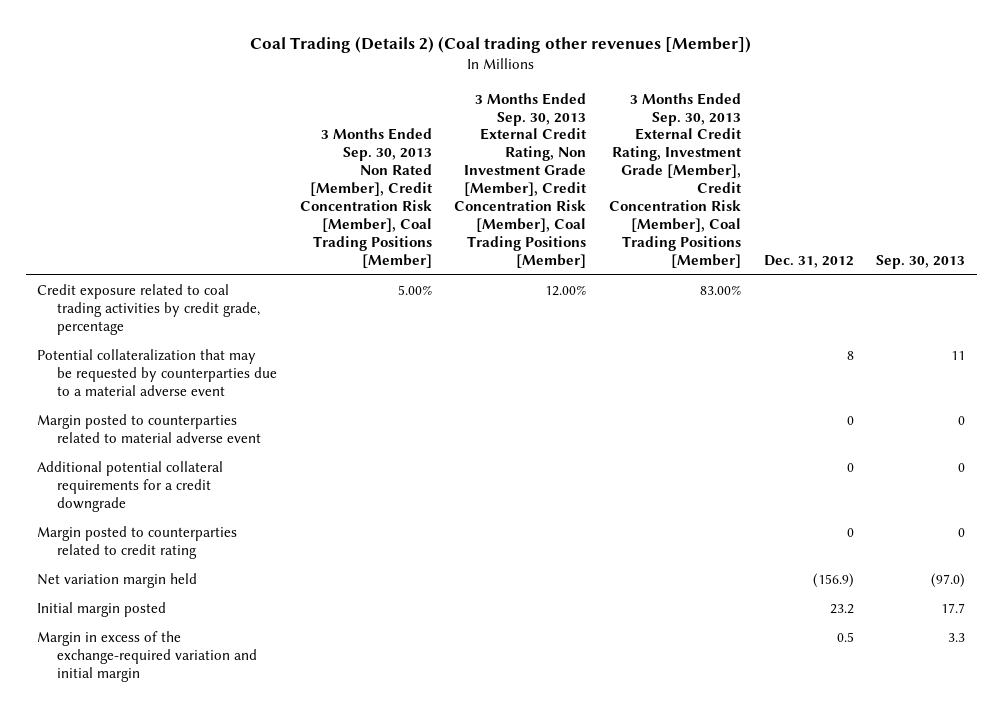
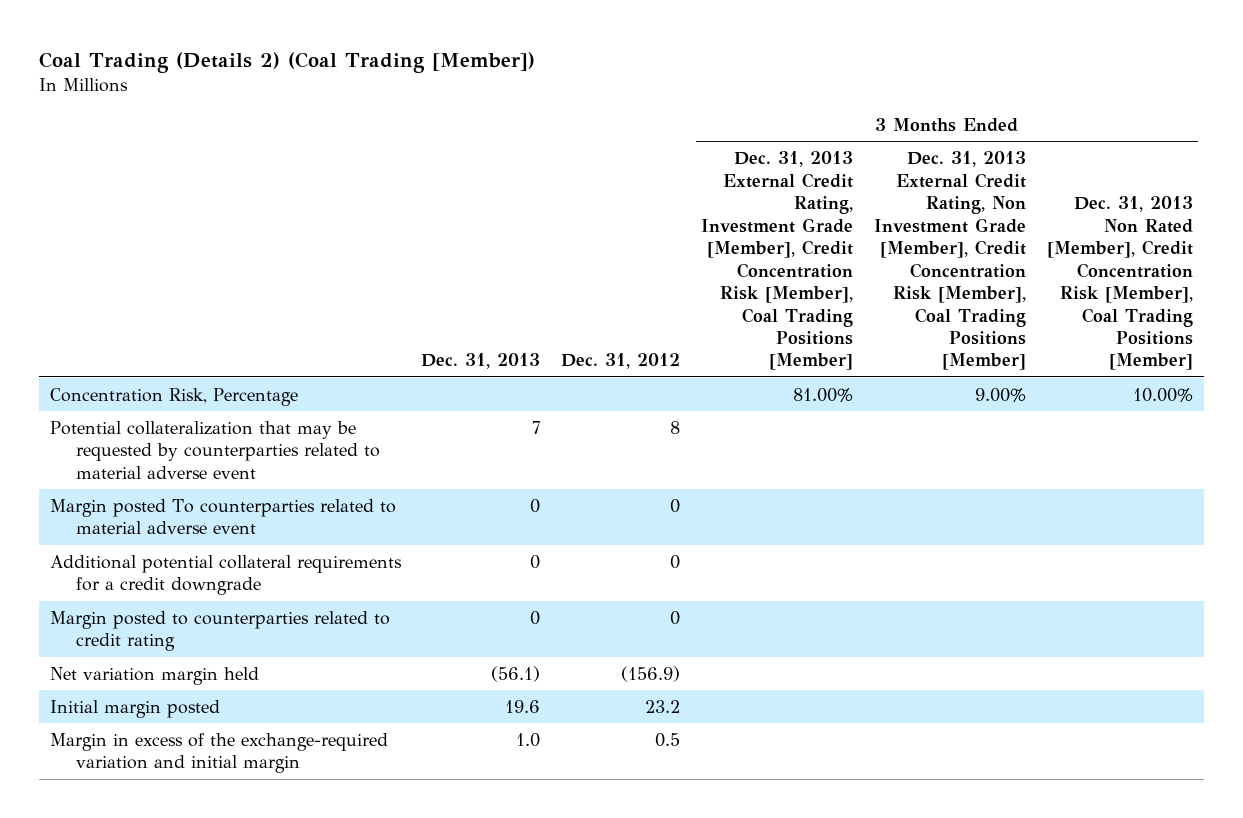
- Coal Trading (Details 2) (Coal trading other revenues [Member])
+ Coal Trading (Details 2) (Coal Trading [Member])
- | 3 Months Ended Sep. 30, 2013 Non Rated [Member], Credit Concentration Risk [Member], Coal Trading Positions [Member] | 3 Months Ended Sep. 30, 2013 External Credit Rating, Non Investment Grade [Member], Credit Concentration Risk [Member], Coal Trading Positions [Member] | 3 Months Ended Sep. 30, 2013 External Credit Rating, Investment Grade [Member], Credit Concentration Risk [Member], Coal Trading Positions [Member] | Dec. 31, 2012 | Sep. 30, 2013
+ | Dec. 31, 2013 | Dec. 31, 2012 | 3 Months Ended Dec. 31, 2013 External Credit Rating, Investment Grade [Member], Credit Concentration Risk [Member], Coal Trading Positions [Member] | 3 Months Ended Dec. 31, 2013 External Credit Rating, Non Investment Grade [Member], Credit Concentration Risk [Member], Coal Trading Positions [Member] | 3 Months Ended Dec. 31, 2013 Non Rated [Member], Credit Concentration Risk [Member], Coal Trading Positions [Member]
- Credit exposure related to coal trading activities by credit grade, percentage | 5.00% | 12.00% | 83.00% | |
- Potential collateralization that may be requested by counterparties due to a material adverse event | | | | 8 | 11
- Margin posted to counterparties related to material adverse event | | | | 0 | 0
+ Concentration Risk, Percentage | | | 81.00% | 9.00% | 10.00%
+ Potential collateralization that may be requested by counterparties related to material adverse event | 7 | 8 | | |
+ Margin posted To counterparties related to material adverse event | 0 | 0 | | |

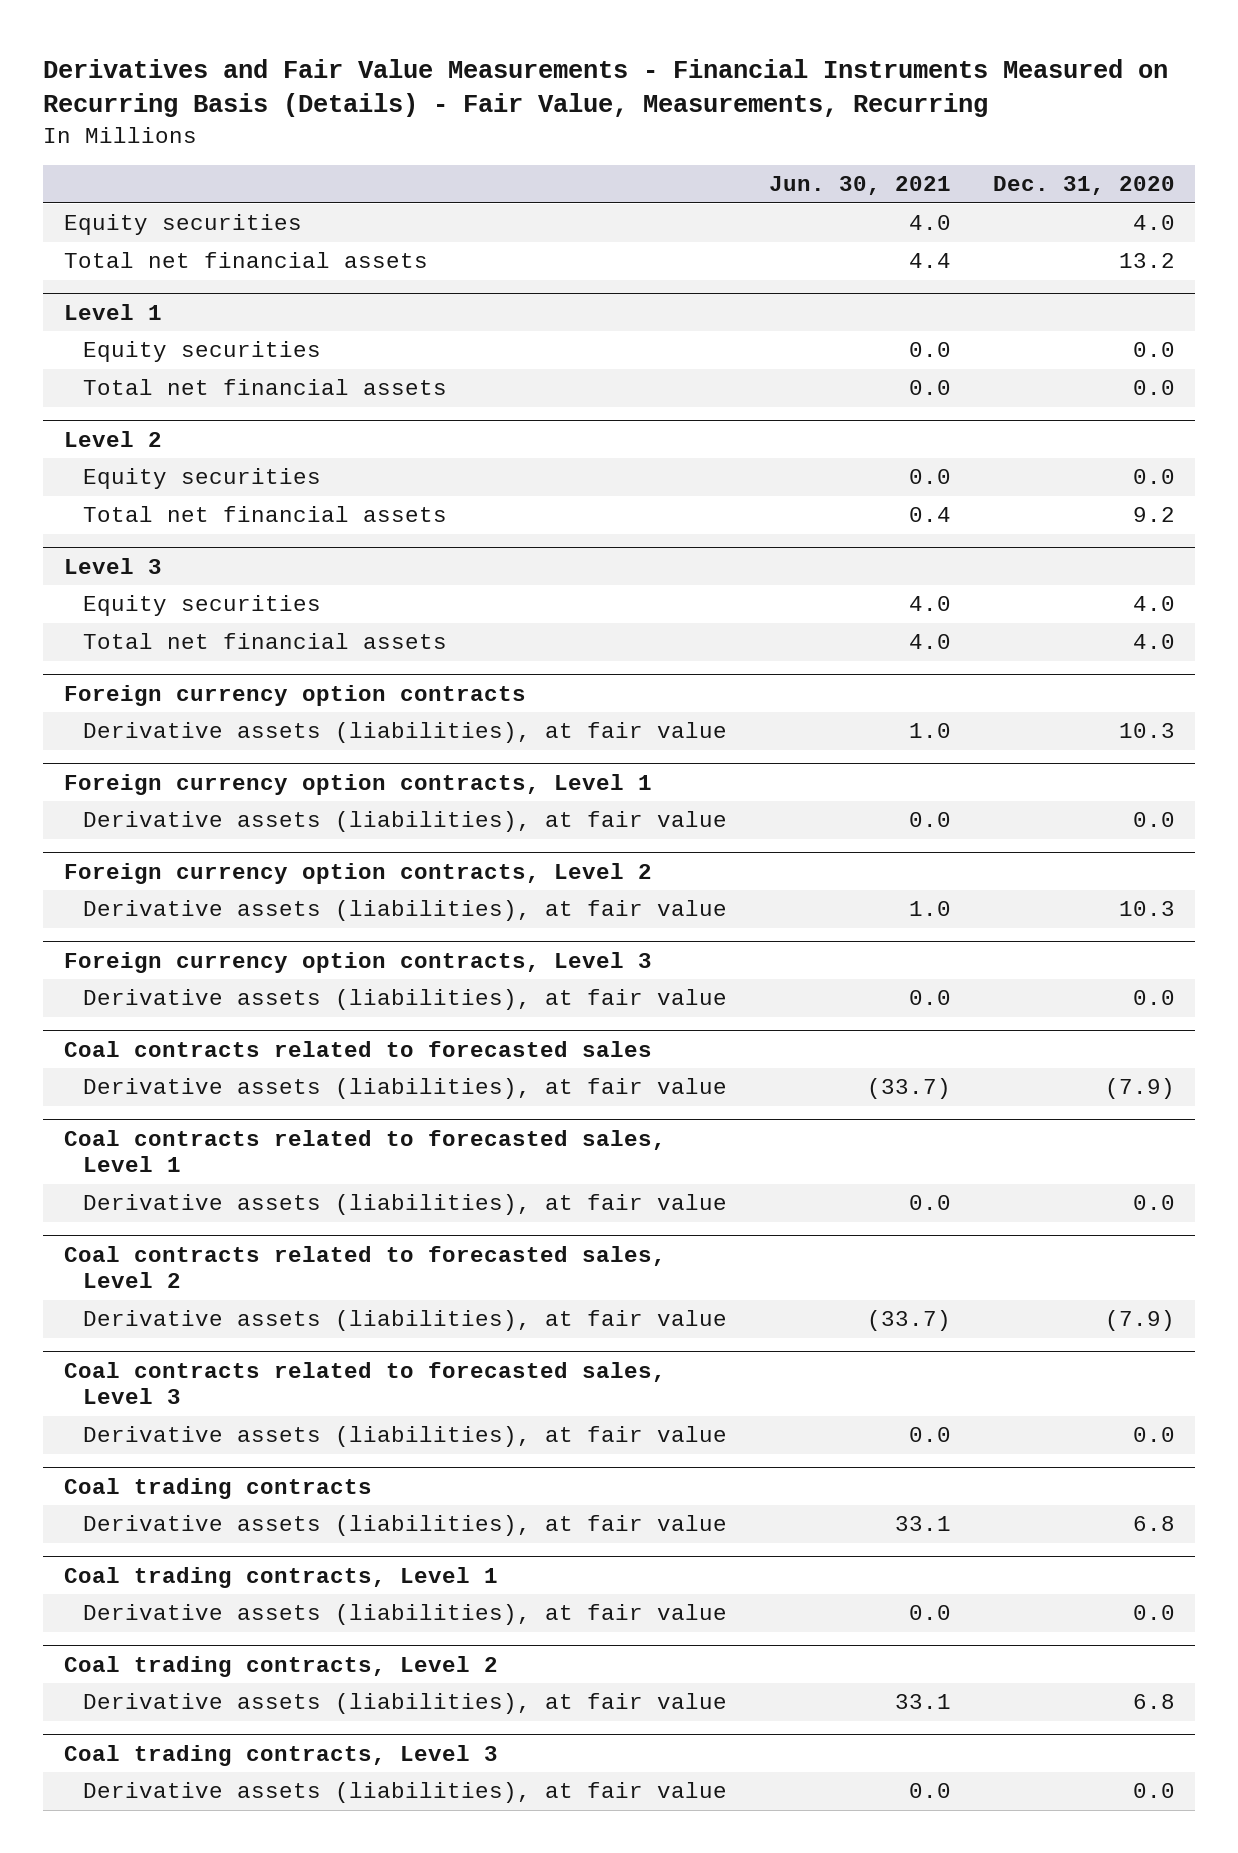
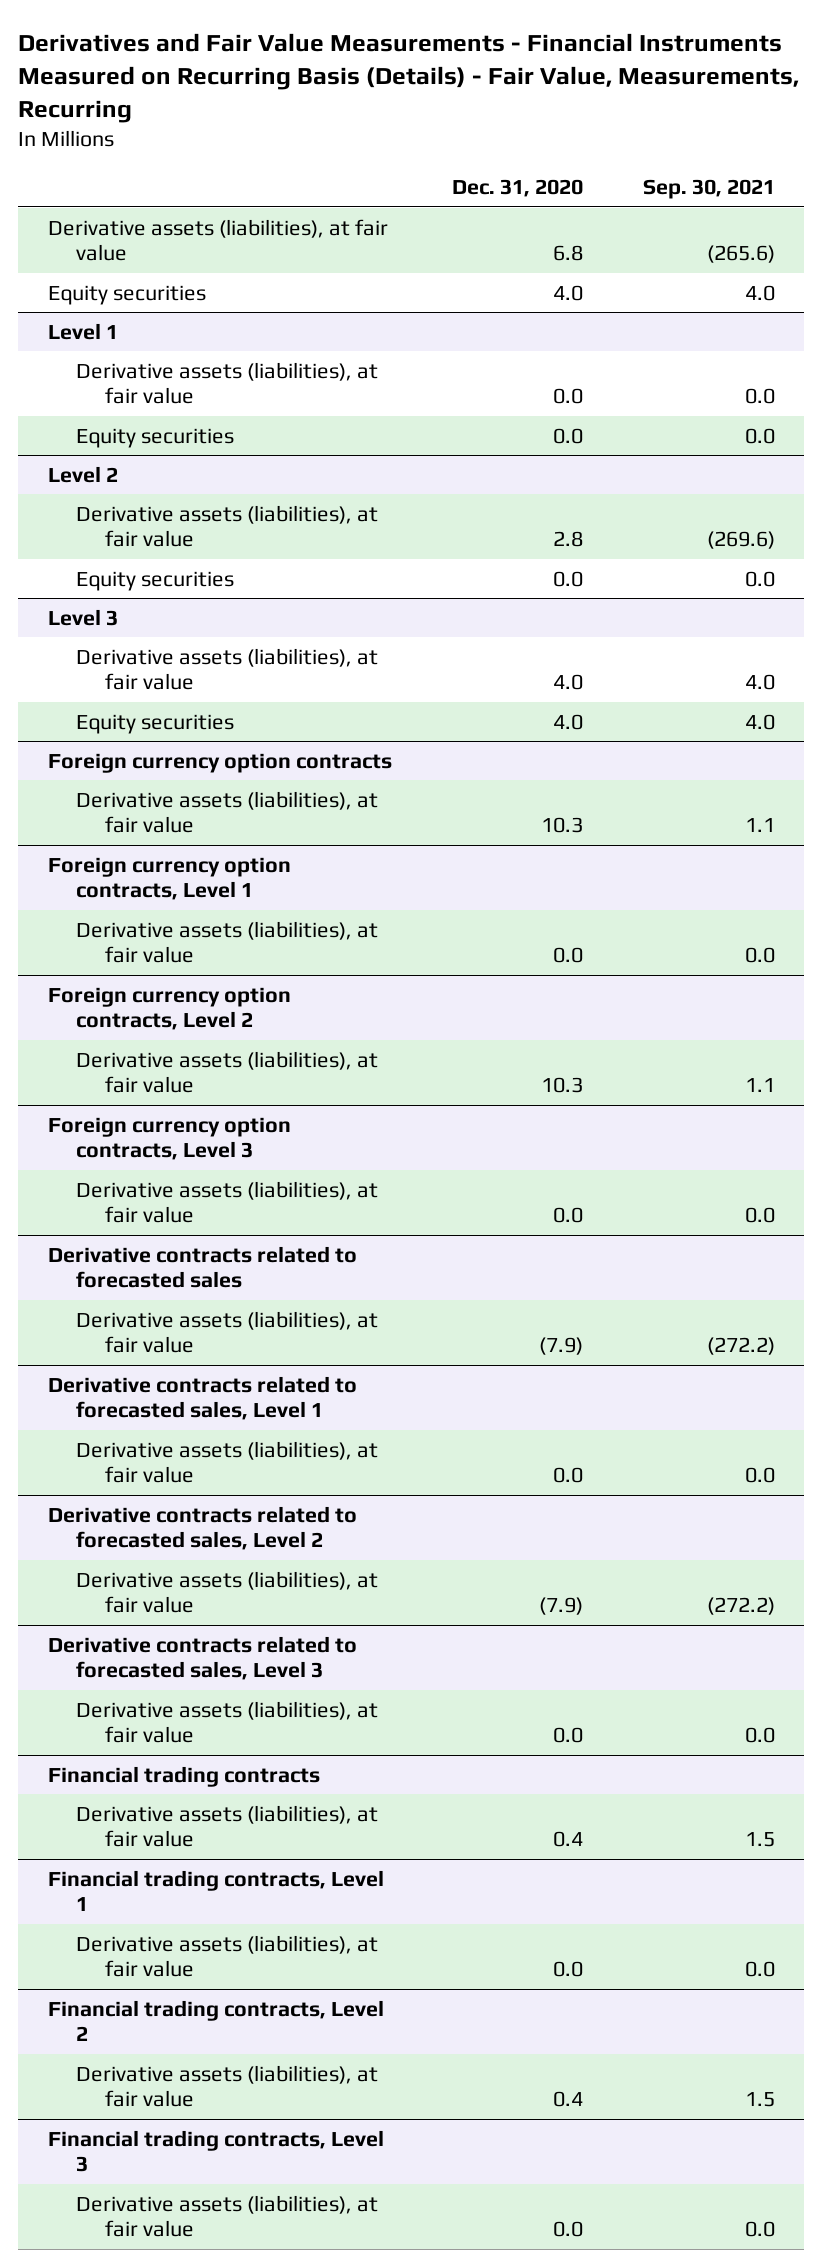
- | Jun. 30, 2021 | Dec. 31, 2020
+ | Dec. 31, 2020 | Sep. 30, 2021
+ Derivative assets (liabilities), at fair value | 6.8 | (265.6)
- Total net financial assets | 4.4 | 13.2
@ Level 1
+ Derivative assets (liabilities), at fair value | 0.0 | 0.0
- Total net financial assets | 0.0 | 0.0
@ Level 2
+ Derivative assets (liabilities), at fair value | 2.8 | (269.6)
- Total net financial assets | 0.4 | 9.2
@ Level 3
+ Derivative assets (liabilities), at fair value | 4.0 | 4.0
- Total net financial assets | 4.0 | 4.0
- Coal contracts related to forecasted sales
+ Derivative contracts related to forecasted sales
- Coal contracts related to forecasted sales, Level 1
+ Derivative contracts related to forecasted sales, Level 1
- Coal contracts related to forecasted sales, Level 2
+ Derivative contracts related to forecasted sales, Level 2
- Coal contracts related to forecasted sales, Level 3
+ Derivative contracts related to forecasted sales, Level 3
- Coal trading contracts
- Derivative assets (liabilities), at fair value | 33.1 | 6.8
- Coal trading contracts, Level 1
+ Financial trading contracts
+ Derivative assets (liabilities), at fair value | 0.4 | 1.5
+ Financial trading contracts, Level 1
- Coal trading contracts, Level 2
- Derivative assets (liabilities), at fair value | 33.1 | 6.8
- Coal trading contracts, Level 3
+ Financial trading contracts, Level 2
+ Derivative assets (liabilities), at fair value | 0.4 | 1.5
+ Financial trading contracts, Level 3

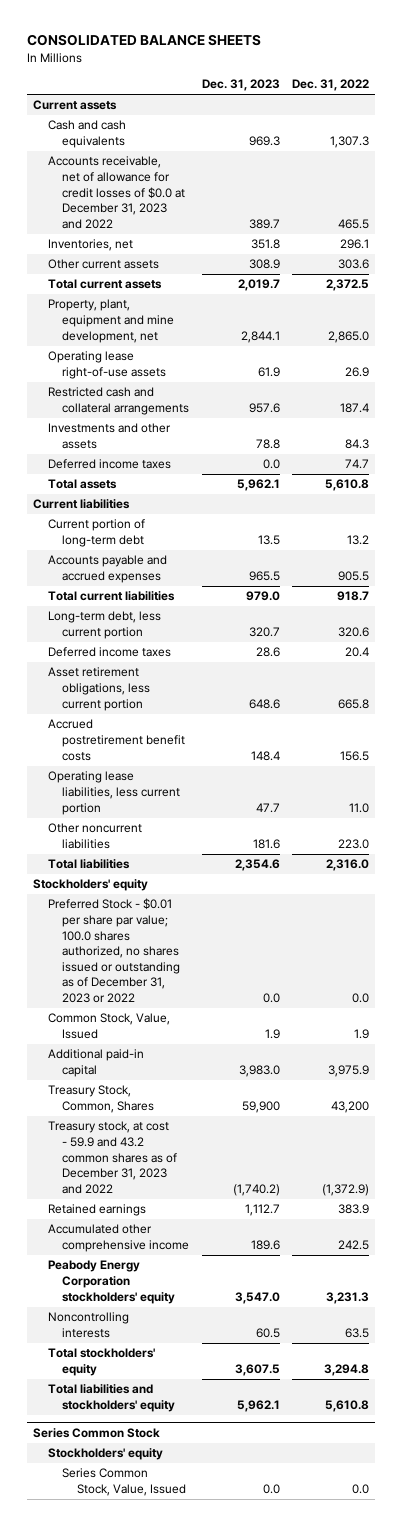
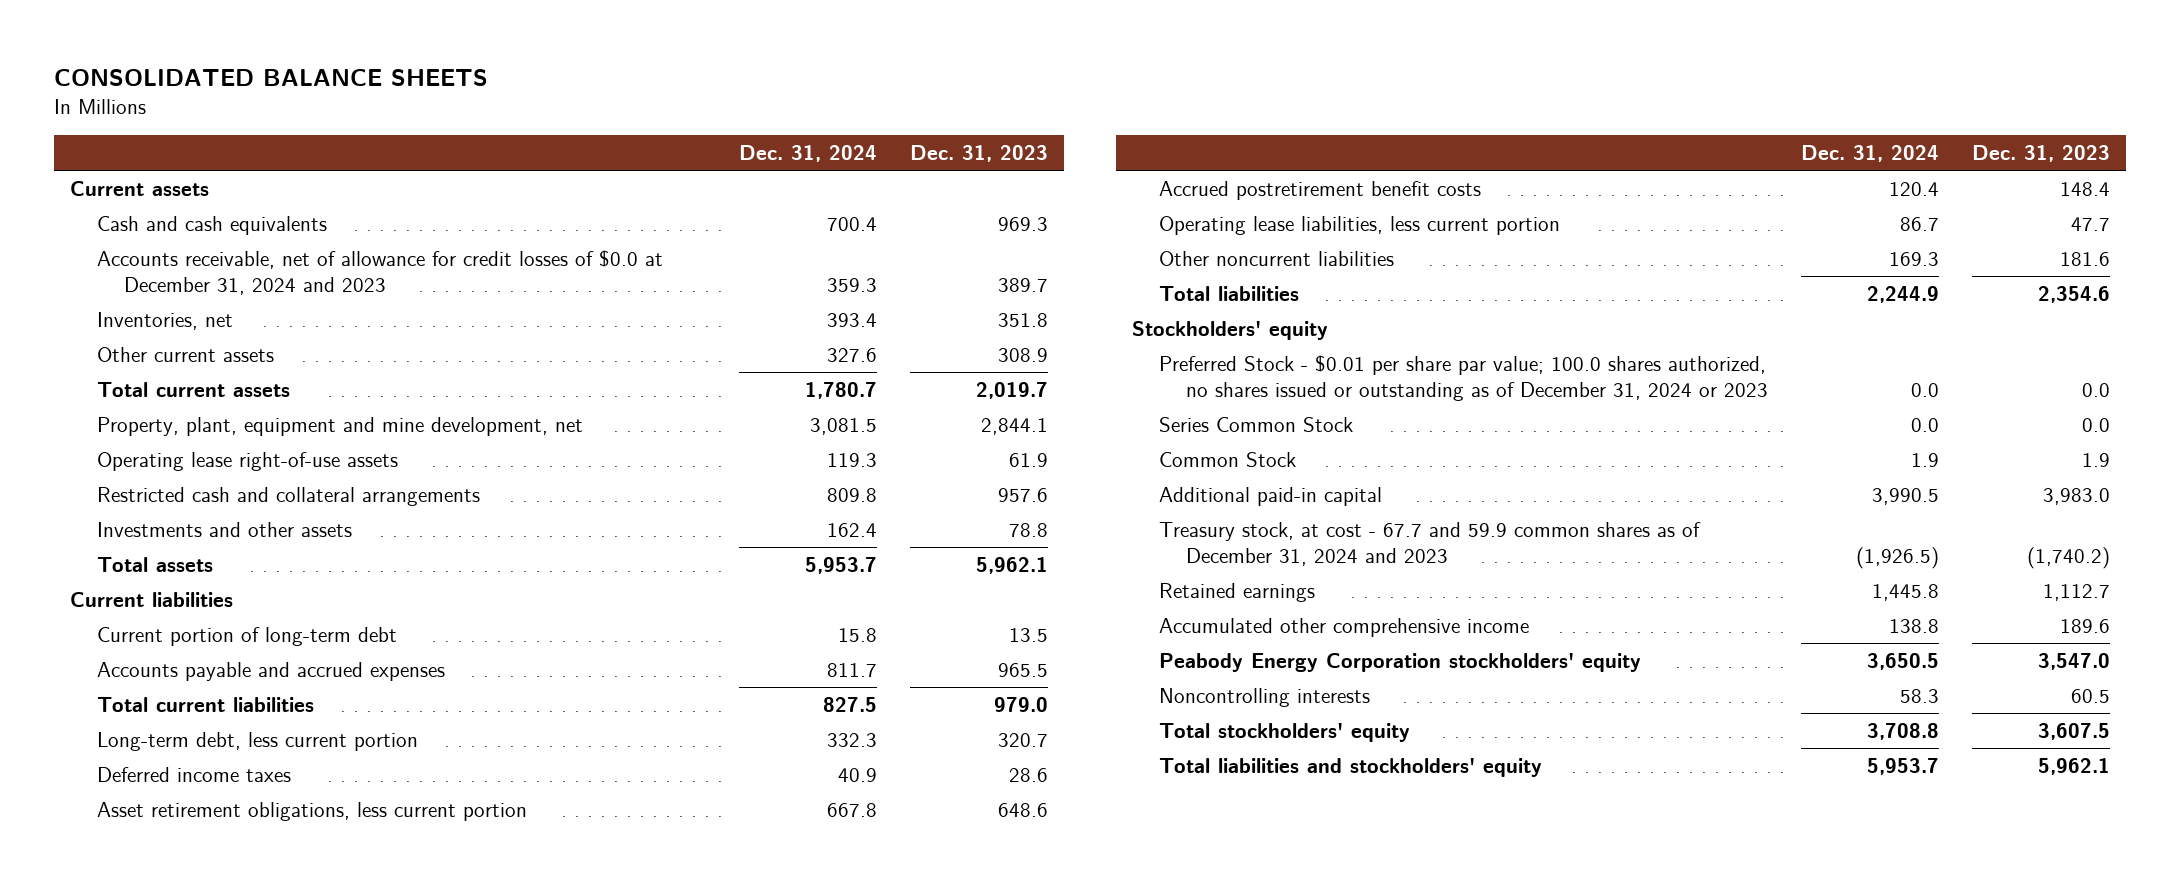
- | Dec. 31, 2023 | Dec. 31, 2022
+ | Dec. 31, 2024 | Dec. 31, 2023
- Accounts receivable, net of allowance for credit losses of $0.0 at December 31, 2023 and 2022 | 389.7 | 465.5
+ Accounts receivable, net of allowance for credit losses of $0.0 at December 31, 2024 and 2023 | 359.3 | 389.7
- Deferred income taxes | 0.0 | 74.7
- Preferred Stock - $0.01 per share par value; 100.0 shares authorized, no shares issued or outstanding as of December 31, 2023 or 2022 | 0.0 | 0.0
- Common Stock, Value, Issued | 1.9 | 1.9
+ Preferred Stock - $0.01 per share par value; 100.0 shares authorized, no shares issued or outstanding as of December 31, 2024 or 2023 | 0.0 | 0.0
+ Series Common Stock | 0.0 | 0.0
+ Common Stock | 1.9 | 1.9
- Treasury Stock, Common, Shares | 59,900 | 43,200
- Treasury stock, at cost - 59.9 and 43.2 common shares as of December 31, 2023 and 2022 | (1,740.2) | (1,372.9)
+ Treasury stock, at cost - 67.7 and 59.9 common shares as of December 31, 2024 and 2023 | (1,926.5) | (1,740.2)
- Series Common Stock
- Stockholders' equity
- Series Common Stock, Value, Issued | 0.0 | 0.0

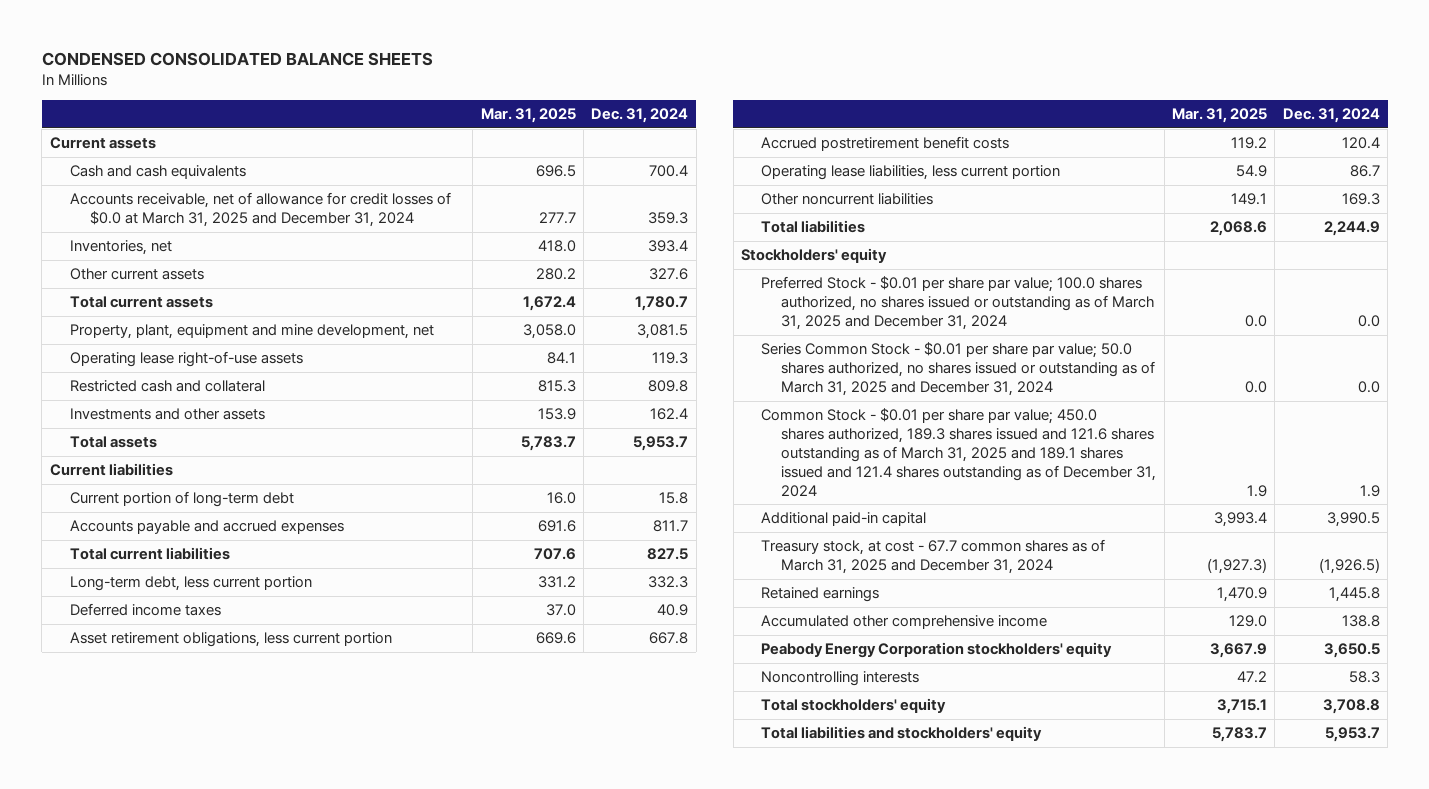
- CONSOLIDATED BALANCE SHEETS
+ CONDENSED CONSOLIDATED BALANCE SHEETS
- | Dec. 31, 2024 | Dec. 31, 2023
+ | Mar. 31, 2025 | Dec. 31, 2024
- Accounts receivable, net of allowance for credit losses of $0.0 at December 31, 2024 and 2023 | 359.3 | 389.7
+ Accounts receivable, net of allowance for credit losses of $0.0 at March 31, 2025 and December 31, 2024 | 277.7 | 359.3
- Restricted cash and collateral arrangements | 809.8 | 957.6
+ Restricted cash and collateral | 815.3 | 809.8
- Preferred Stock - $0.01 per share par value; 100.0 shares authorized, no shares issued or outstanding as of December 31, 2024 or 2023 | 0.0 | 0.0
- Series Common Stock | 0.0 | 0.0
- Common Stock | 1.9 | 1.9
+ Preferred Stock - $0.01 per share par value; 100.0 shares authorized, no shares issued or outstanding as of March 31, 2025 and December 31, 2024 | 0.0 | 0.0
+ Series Common Stock - $0.01 per share par value; 50.0 shares authorized, no shares issued or outstanding as of March 31, 2025 and December 31, 2024 | 0.0 | 0.0
+ Common Stock - $0.01 per share par value; 450.0 shares authorized, 189.3 shares issued and 121.6 shares outstanding as of March 31, 2025 and 189.1 shares issued and 121.4 shares outstanding as of December 31, 2024 | 1.9 | 1.9
- Treasury stock, at cost - 67.7 and 59.9 common shares as of December 31, 2024 and 2023 | (1,926.5) | (1,740.2)
+ Treasury stock, at cost - 67.7 common shares as of March 31, 2025 and December 31, 2024 | (1,927.3) | (1,926.5)

